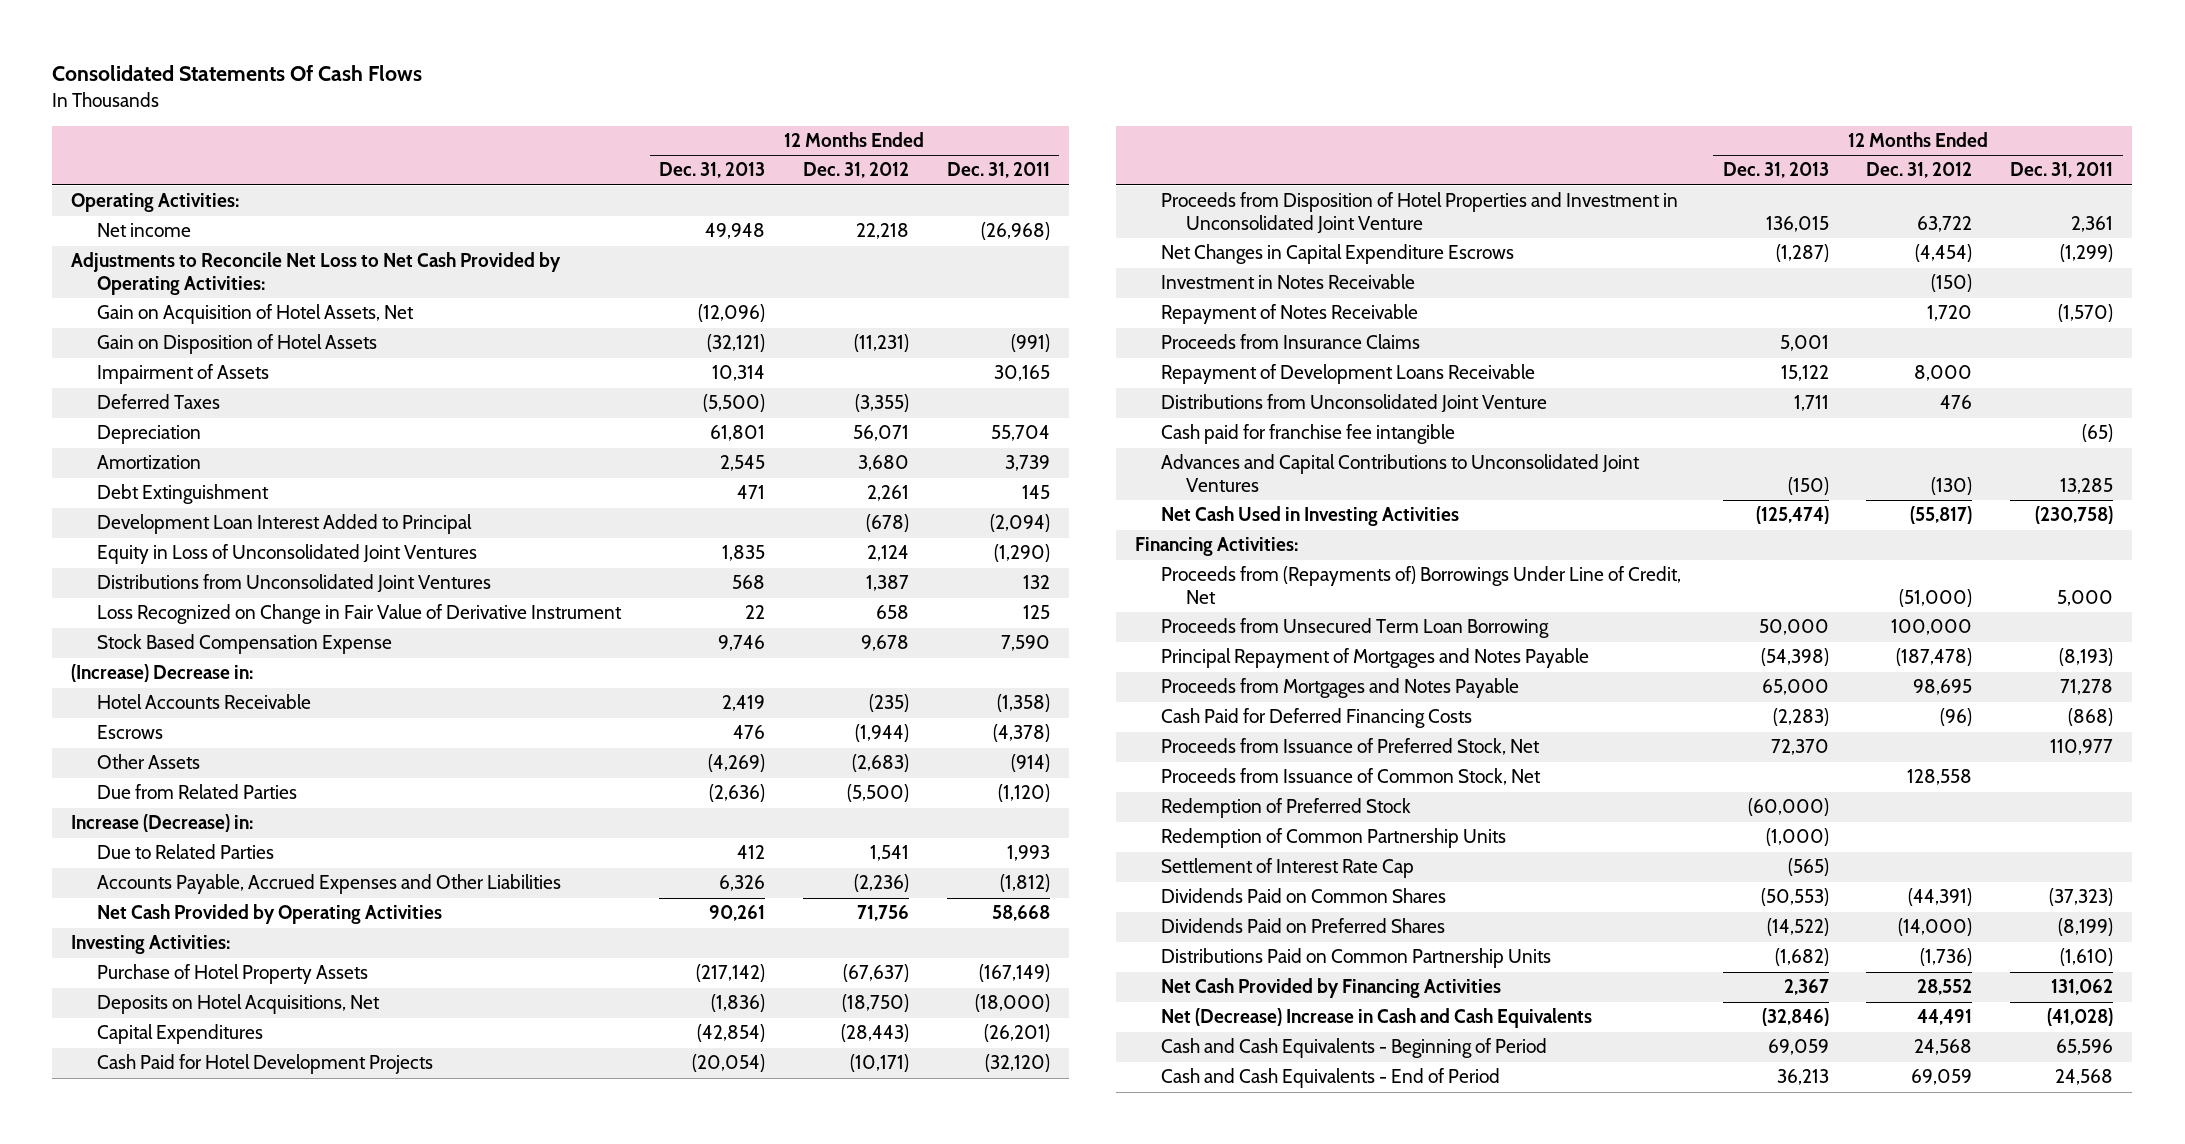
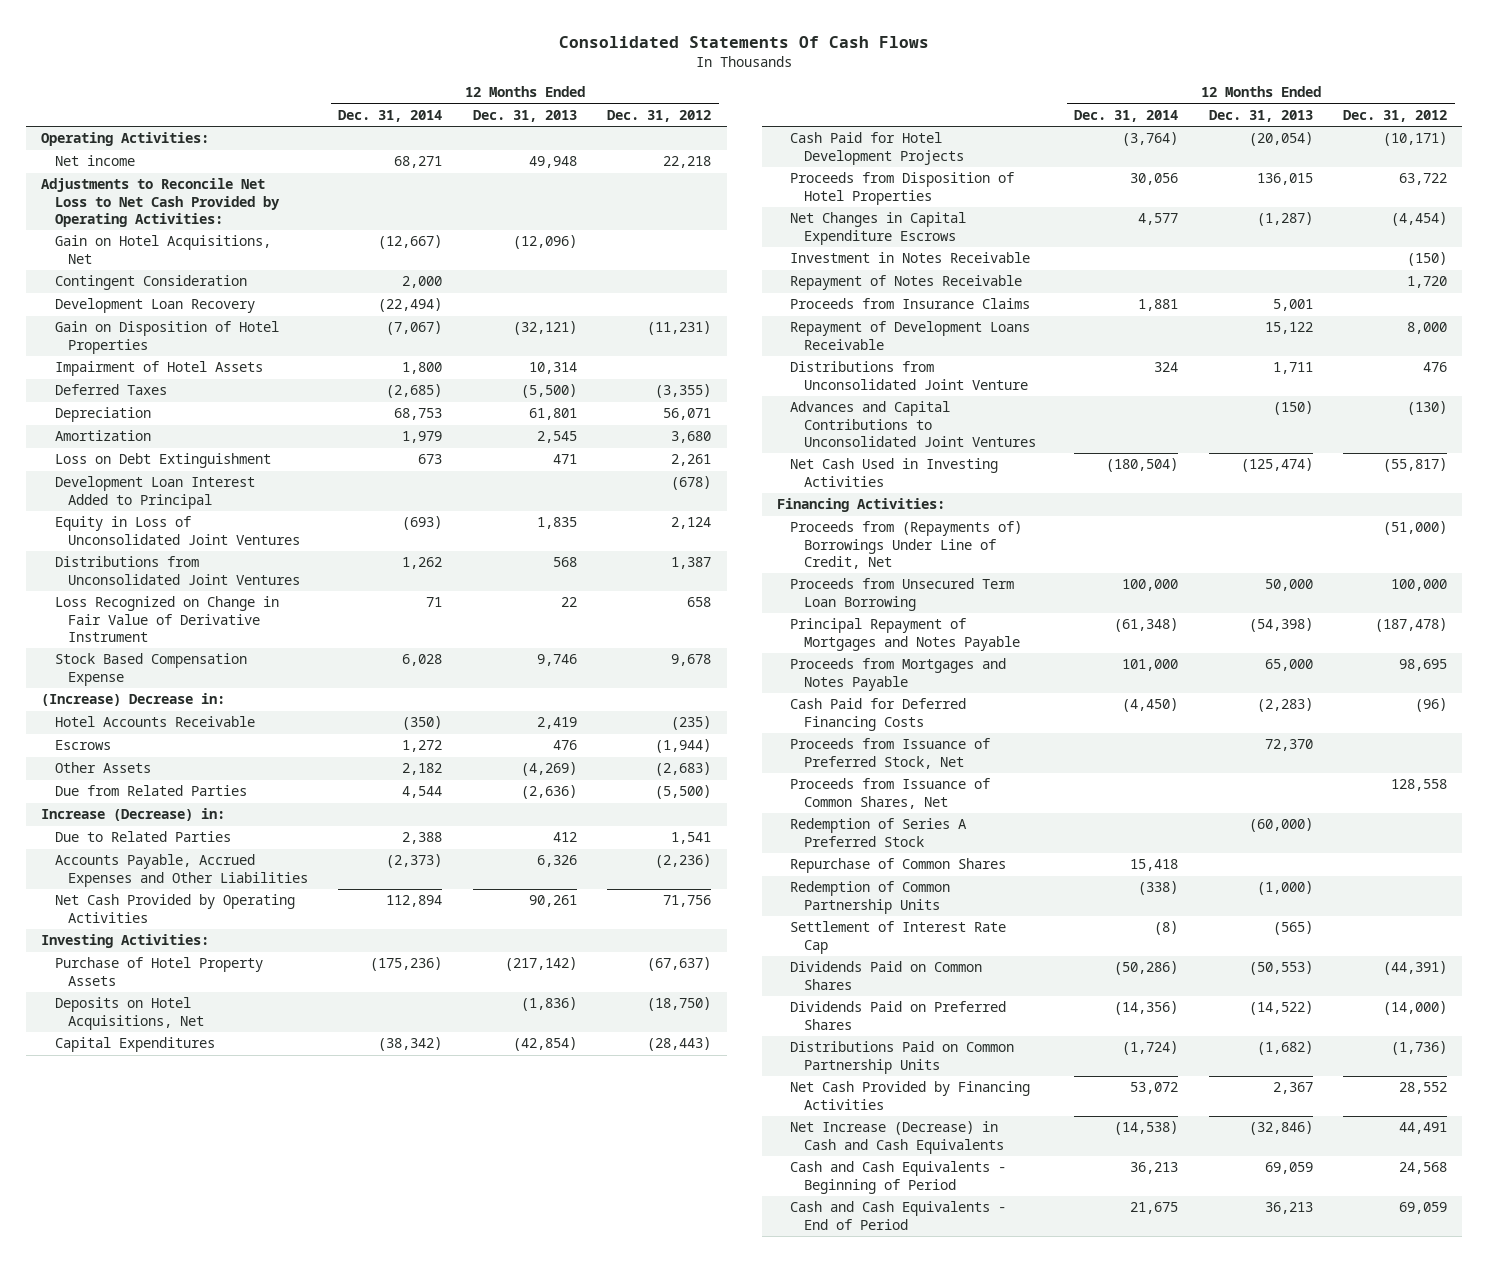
- | 12 Months Ended Dec. 31, 2013 | 12 Months Ended Dec. 31, 2012 | 12 Months Ended Dec. 31, 2011
+ | 12 Months Ended Dec. 31, 2014 | 12 Months Ended Dec. 31, 2013 | 12 Months Ended Dec. 31, 2012
- Gain on Acquisition of Hotel Assets, Net | (12,096) | |
- Gain on Disposition of Hotel Assets | (32,121) | (11,231) | (991)
- Impairment of Assets | 10,314 | | 30,165
+ Gain on Hotel Acquisitions, Net | (12,667) | (12,096) |
+ Contingent Consideration | 2,000 | |
+ Development Loan Recovery | (22,494) | |
+ Gain on Disposition of Hotel Properties | (7,067) | (32,121) | (11,231)
+ Impairment of Hotel Assets | 1,800 | 10,314 |
- Debt Extinguishment | 471 | 2,261 | 145
+ Loss on Debt Extinguishment | 673 | 471 | 2,261
- Proceeds from Disposition of Hotel Properties and Investment in Unconsolidated Joint Venture | 136,015 | 63,722 | 2,361
+ Proceeds from Disposition of Hotel Properties | 30,056 | 136,015 | 63,722
- Cash paid for franchise fee intangible | | | (65)
- Proceeds from Issuance of Common Stock, Net | | 128,558 |
- Redemption of Preferred Stock | (60,000) | |
+ Proceeds from Issuance of Common Shares, Net | | | 128,558
+ Redemption of Series A Preferred Stock | | (60,000) |
+ Repurchase of Common Shares | 15,418 | |
- Net (Decrease) Increase in Cash and Cash Equivalents | (32,846) | 44,491 | (41,028)
+ Net Increase (Decrease) in Cash and Cash Equivalents | (14,538) | (32,846) | 44,491

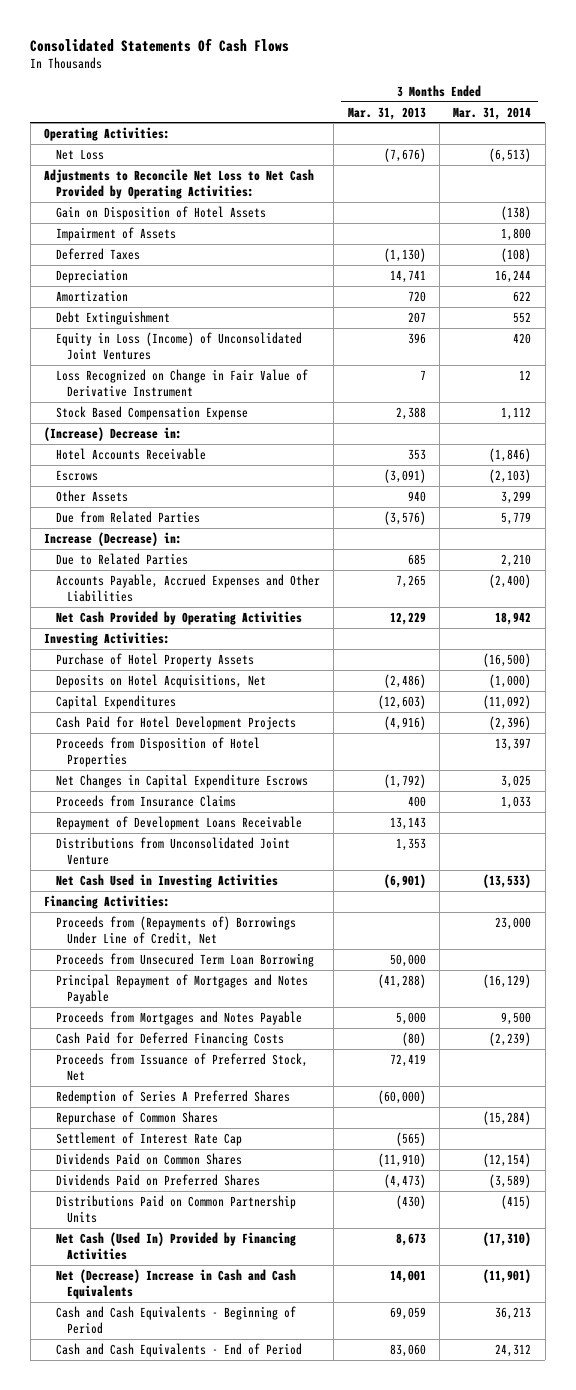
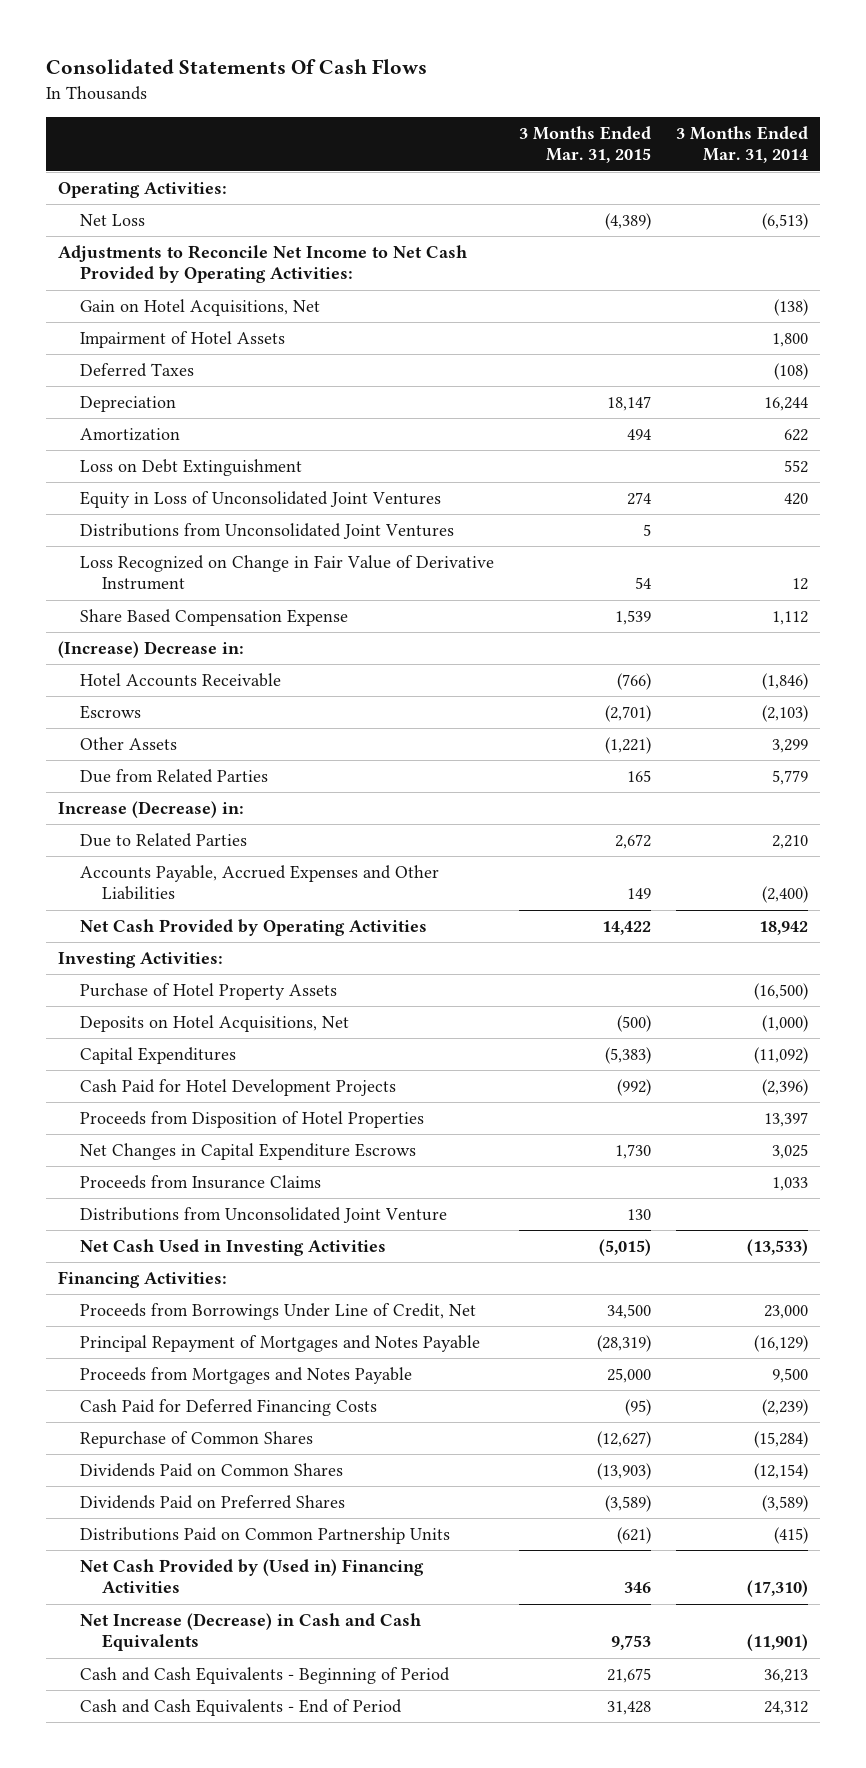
- | 3 Months Ended Mar. 31, 2013 | 3 Months Ended Mar. 31, 2014
+ | 3 Months Ended Mar. 31, 2015 | 3 Months Ended Mar. 31, 2014
- Adjustments to Reconcile Net Loss to Net Cash Provided by Operating Activities:
- Gain on Disposition of Hotel Assets | | (138)
- Impairment of Assets | | 1,800
+ Adjustments to Reconcile Net Income to Net Cash Provided by Operating Activities:
+ Gain on Hotel Acquisitions, Net | | (138)
+ Impairment of Hotel Assets | | 1,800
- Debt Extinguishment | 207 | 552
- Equity in Loss (Income) of Unconsolidated Joint Ventures | 396 | 420
+ Loss on Debt Extinguishment | | 552
+ Equity in Loss of Unconsolidated Joint Ventures | 274 | 420
+ Distributions from Unconsolidated Joint Ventures | 5 |
- Stock Based Compensation Expense | 2,388 | 1,112
+ Share Based Compensation Expense | 1,539 | 1,112
- Repayment of Development Loans Receivable | 13,143 |
- Proceeds from (Repayments of) Borrowings Under Line of Credit, Net | | 23,000
- Proceeds from Unsecured Term Loan Borrowing | 50,000 |
+ Proceeds from Borrowings Under Line of Credit, Net | 34,500 | 23,000
- Proceeds from Issuance of Preferred Stock, Net | 72,419 |
- Redemption of Series A Preferred Shares | (60,000) |
- Settlement of Interest Rate Cap | (565) |
- Net Cash (Used In) Provided by Financing Activities | 8,673 | (17,310)
- Net (Decrease) Increase in Cash and Cash Equivalents | 14,001 | (11,901)
+ Net Cash Provided by (Used in) Financing Activities | 346 | (17,310)
+ Net Increase (Decrease) in Cash and Cash Equivalents | 9,753 | (11,901)

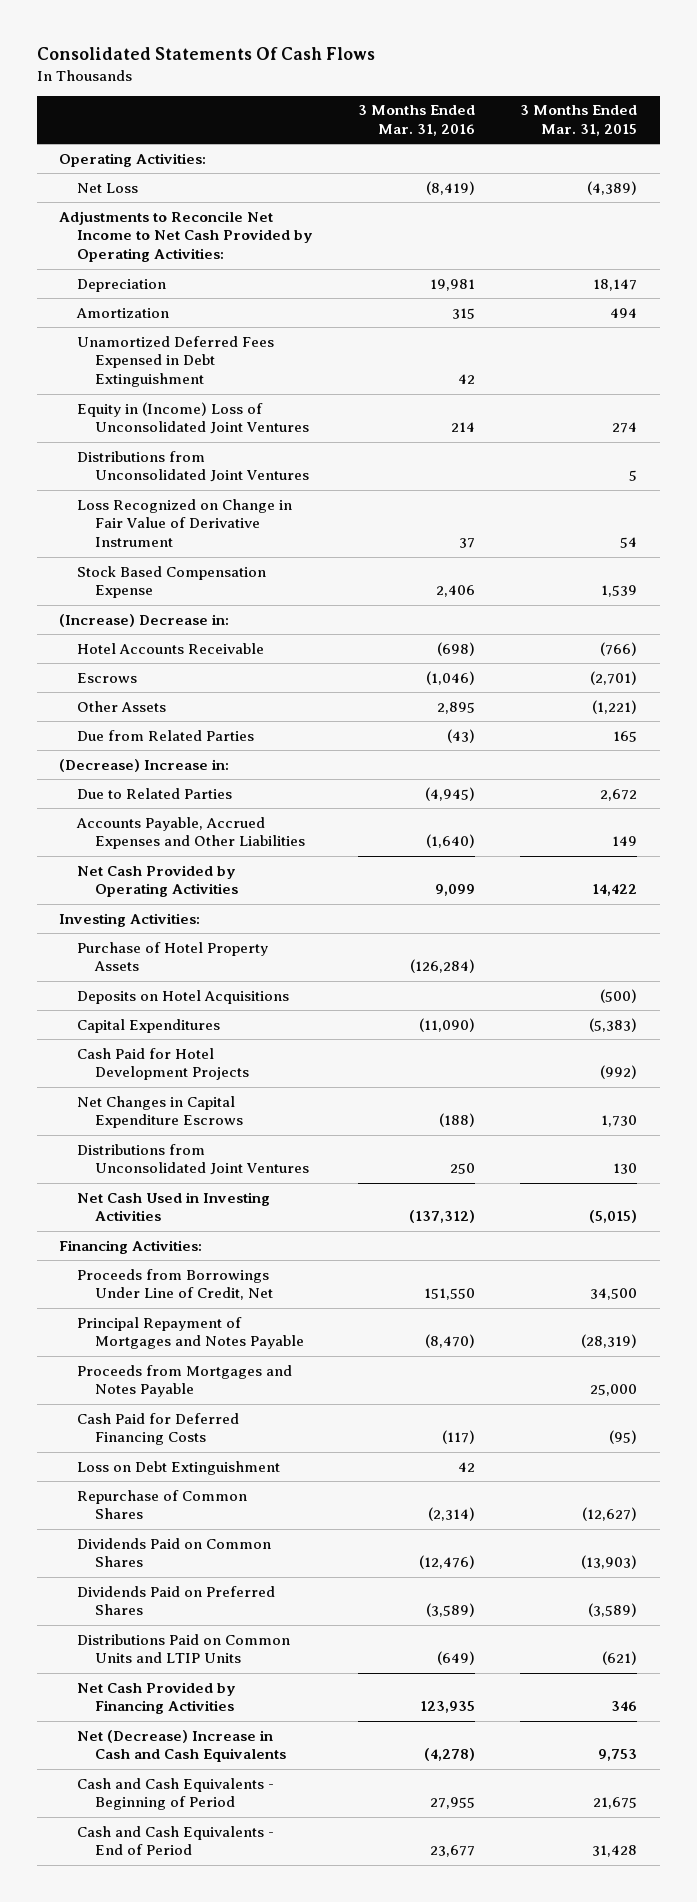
- | 3 Months Ended Mar. 31, 2015 | 3 Months Ended Mar. 31, 2014
+ | 3 Months Ended Mar. 31, 2016 | 3 Months Ended Mar. 31, 2015
- Gain on Hotel Acquisitions, Net | | (138)
- Impairment of Hotel Assets | | 1,800
- Deferred Taxes | | (108)
- Equity in Loss of Unconsolidated Joint Ventures | 274 | 420
+ Unamortized Deferred Fees Expensed in Debt Extinguishment | 42 |
+ Equity in (Income) Loss of Unconsolidated Joint Ventures | 214 | 274
- Share Based Compensation Expense | 1,539 | 1,112
+ Stock Based Compensation Expense | 2,406 | 1,539
- Increase (Decrease) in:
+ (Decrease) Increase in:
- Deposits on Hotel Acquisitions, Net | (500) | (1,000)
+ Deposits on Hotel Acquisitions | | (500)
- Proceeds from Disposition of Hotel Properties | | 13,397
- Proceeds from Insurance Claims | | 1,033
- Distributions from Unconsolidated Joint Venture | 130 |
+ Distributions from Unconsolidated Joint Ventures | 250 | 130
moved down: Loss on Debt Extinguishment | 42 |
- Distributions Paid on Common Partnership Units | (621) | (415)
- Net Cash Provided by (Used in) Financing Activities | 346 | (17,310)
- Net Increase (Decrease) in Cash and Cash Equivalents | 9,753 | (11,901)
+ Distributions Paid on Common Units and LTIP Units | (649) | (621)
+ Net Cash Provided by Financing Activities | 123,935 | 346
+ Net (Decrease) Increase in Cash and Cash Equivalents | (4,278) | 9,753

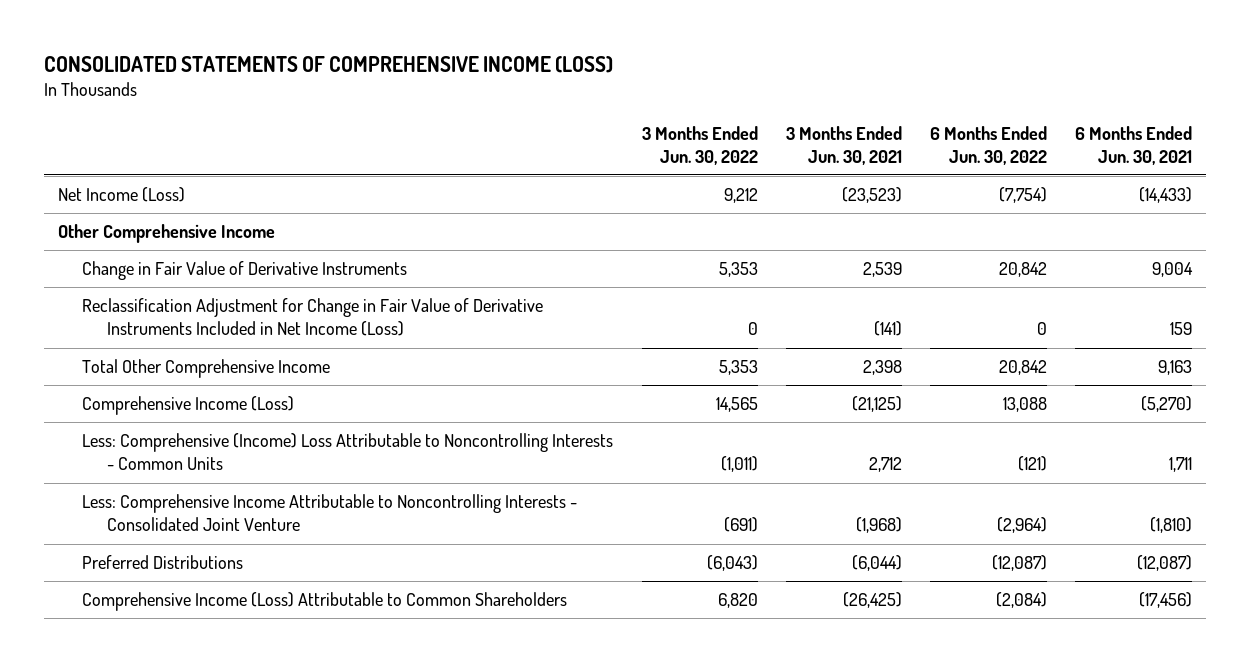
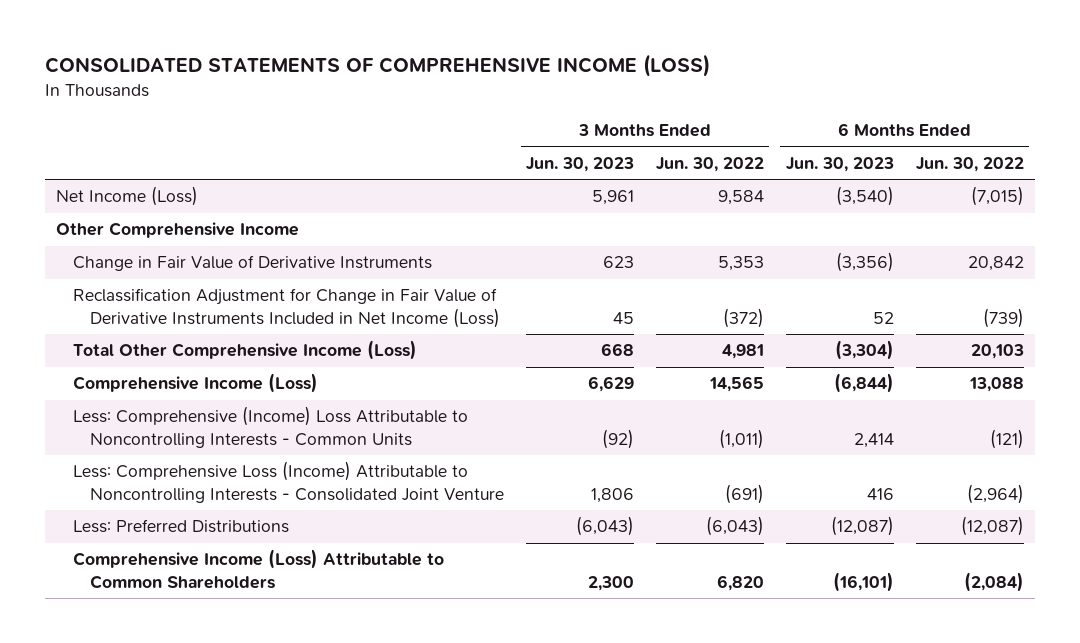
- | 3 Months Ended Jun. 30, 2022 | 3 Months Ended Jun. 30, 2021 | 6 Months Ended Jun. 30, 2022 | 6 Months Ended Jun. 30, 2021
+ | 3 Months Ended Jun. 30, 2023 | 3 Months Ended Jun. 30, 2022 | 6 Months Ended Jun. 30, 2023 | 6 Months Ended Jun. 30, 2022
- Net Income (Loss) | 9,212 | (23,523) | (7,754) | (14,433)
+ Net Income (Loss) | 5,961 | 9,584 | (3,540) | (7,015)
- Reclassification Adjustment for Change in Fair Value of Derivative Instruments Included in Net Income (Loss) | 0 | (141) | 0 | 159
- Total Other Comprehensive Income | 5,353 | 2,398 | 20,842 | 9,163
+ Reclassification Adjustment for Change in Fair Value of Derivative Instruments Included in Net Income (Loss) | 45 | (372) | 52 | (739)
+ Total Other Comprehensive Income (Loss) | 668 | 4,981 | (3,304) | 20,103
- Less: Comprehensive Income Attributable to Noncontrolling Interests - Consolidated Joint Venture | (691) | (1,968) | (2,964) | (1,810)
- Preferred Distributions | (6,043) | (6,044) | (12,087) | (12,087)
+ Less: Comprehensive Loss (Income) Attributable to Noncontrolling Interests - Consolidated Joint Venture | 1,806 | (691) | 416 | (2,964)
+ Less: Preferred Distributions | (6,043) | (6,043) | (12,087) | (12,087)

